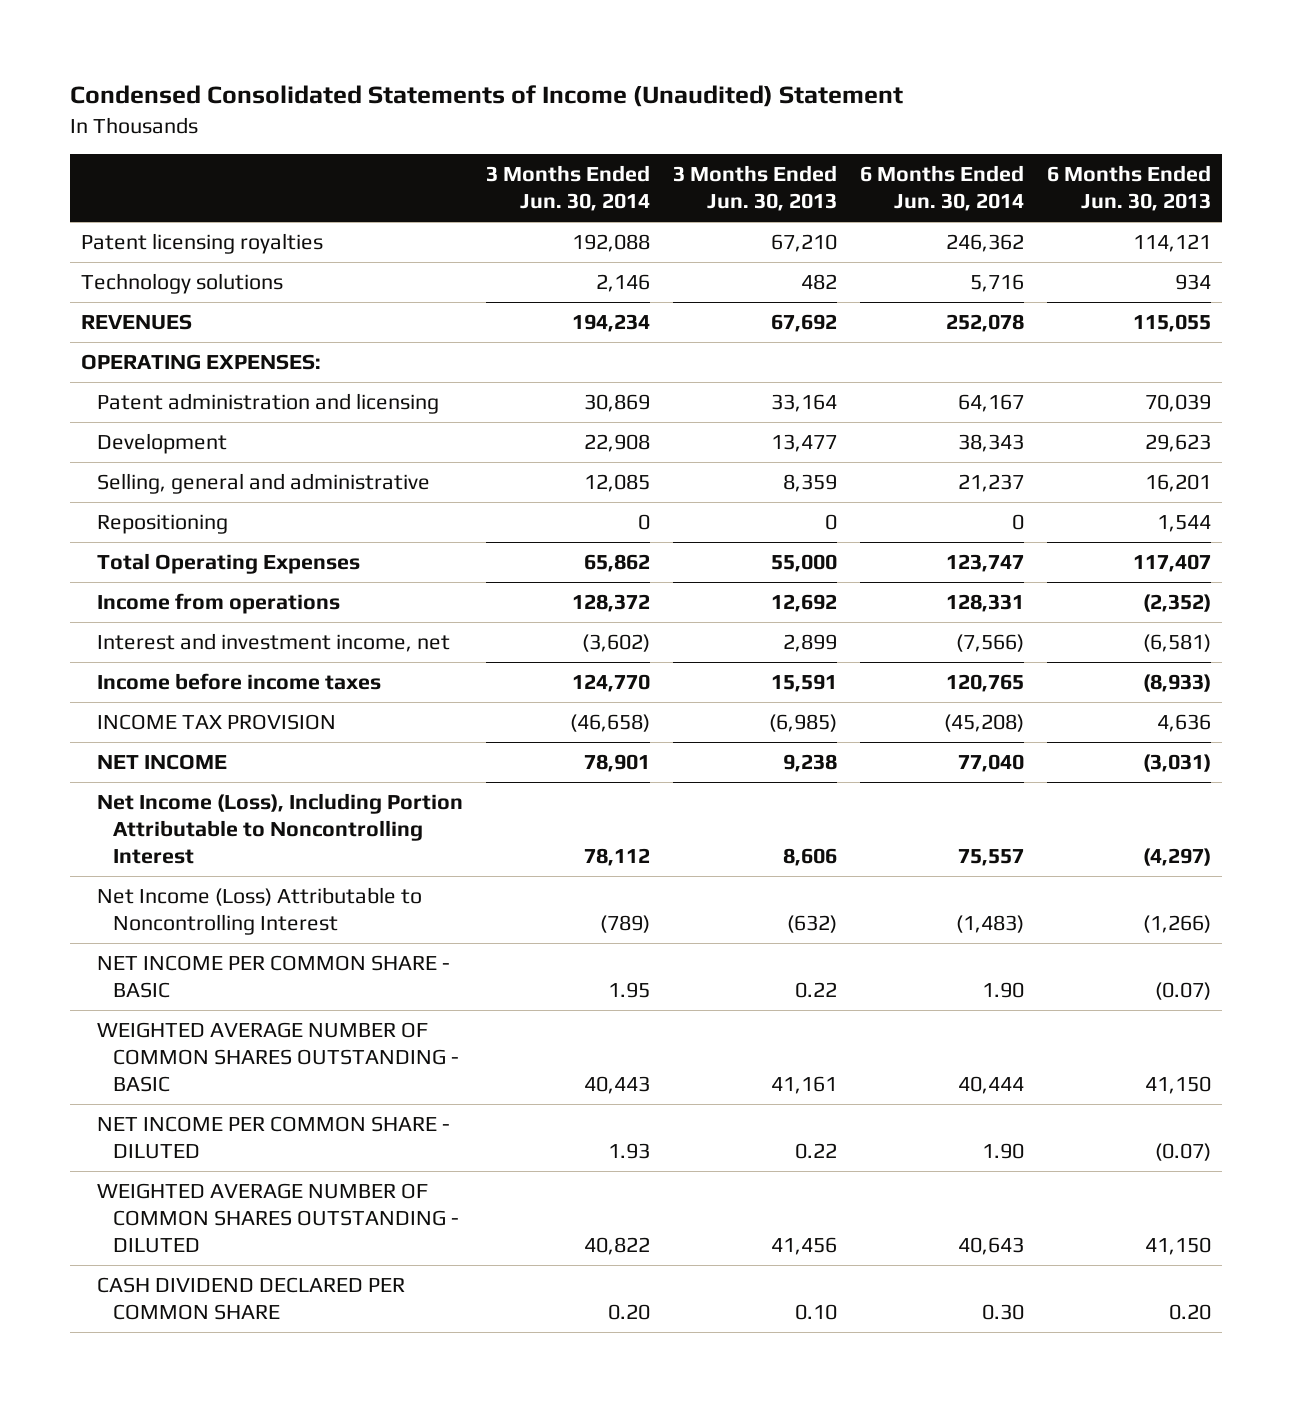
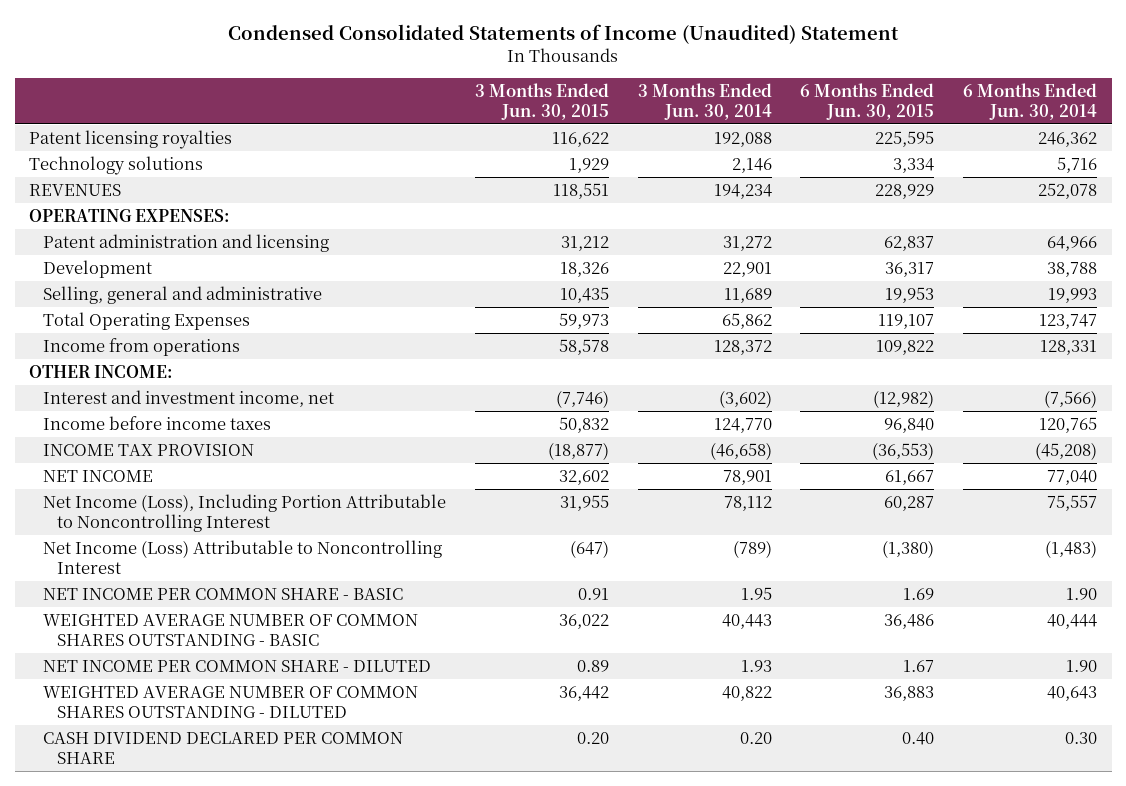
- | 3 Months Ended Jun. 30, 2014 | 3 Months Ended Jun. 30, 2013 | 6 Months Ended Jun. 30, 2014 | 6 Months Ended Jun. 30, 2013
+ | 3 Months Ended Jun. 30, 2015 | 3 Months Ended Jun. 30, 2014 | 6 Months Ended Jun. 30, 2015 | 6 Months Ended Jun. 30, 2014
- Patent administration and licensing | 30,869 | 33,164 | 64,167 | 70,039
- Development | 22,908 | 13,477 | 38,343 | 29,623
- Selling, general and administrative | 12,085 | 8,359 | 21,237 | 16,201
- Repositioning | 0 | 0 | 0 | 1,544
+ Patent administration and licensing | 31,212 | 31,272 | 62,837 | 64,966
+ Development | 18,326 | 22,901 | 36,317 | 38,788
+ Selling, general and administrative | 10,435 | 11,689 | 19,953 | 19,993
+ OTHER INCOME:

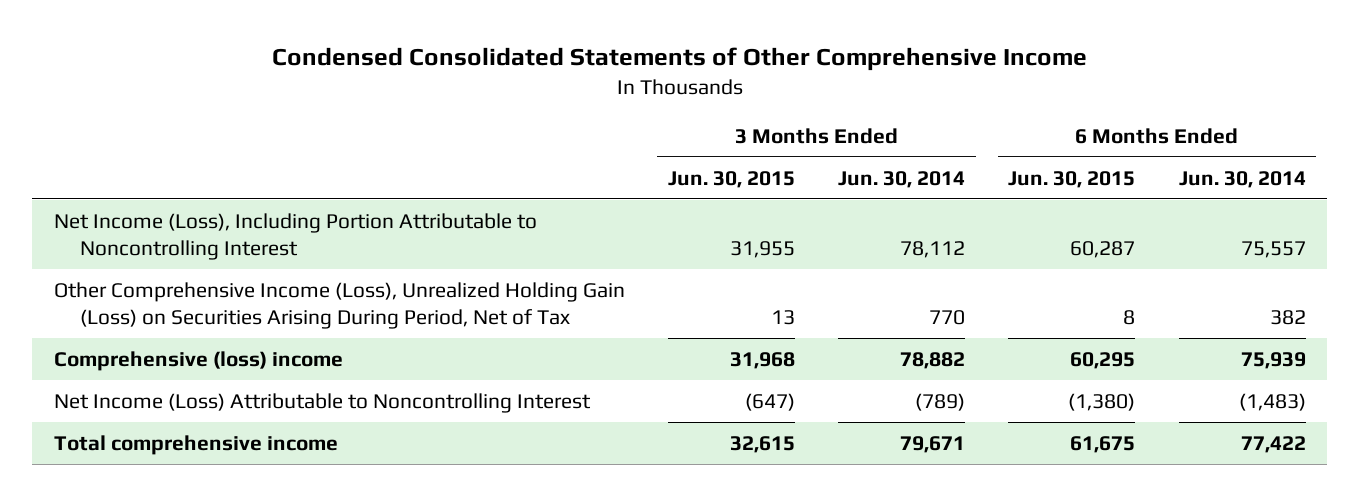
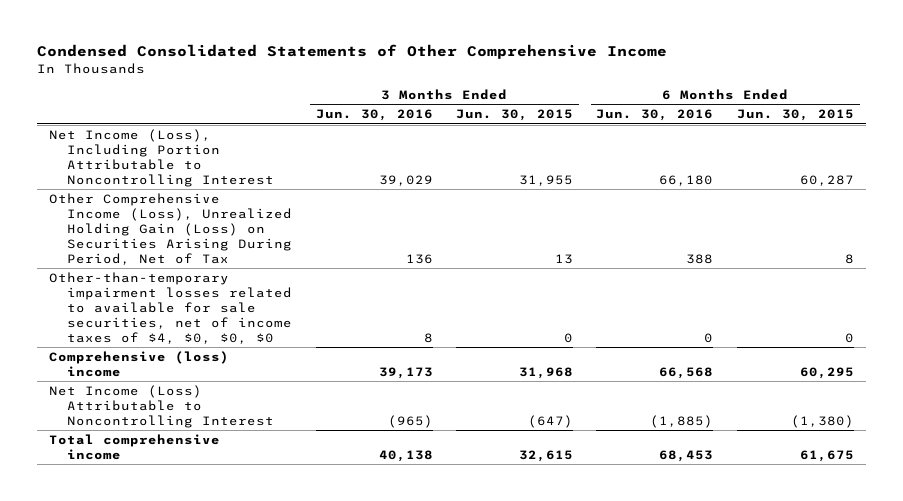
- | 3 Months Ended Jun. 30, 2015 | 3 Months Ended Jun. 30, 2014 | 6 Months Ended Jun. 30, 2015 | 6 Months Ended Jun. 30, 2014
+ | 3 Months Ended Jun. 30, 2016 | 3 Months Ended Jun. 30, 2015 | 6 Months Ended Jun. 30, 2016 | 6 Months Ended Jun. 30, 2015
+ Other-than-temporary impairment losses related to available for sale securities, net of income taxes of $4, $0, $0, $0 | 8 | 0 | 0 | 0

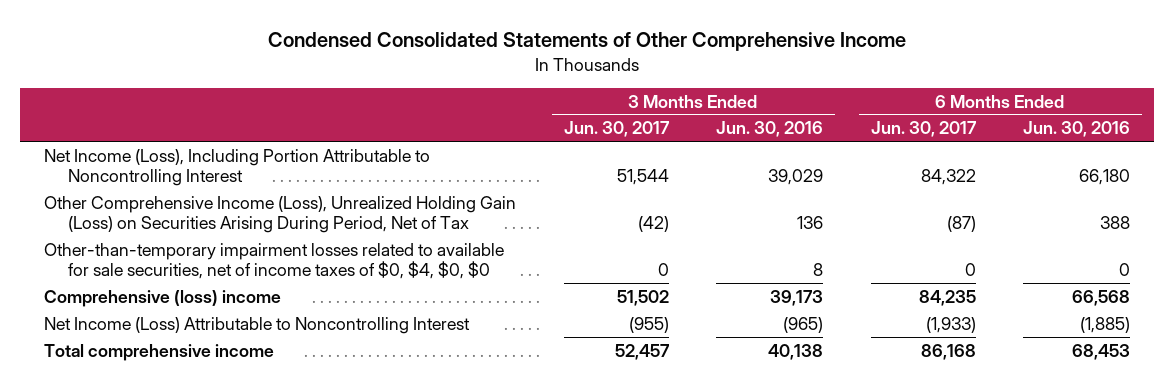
- | 3 Months Ended Jun. 30, 2016 | 3 Months Ended Jun. 30, 2015 | 6 Months Ended Jun. 30, 2016 | 6 Months Ended Jun. 30, 2015
+ | 3 Months Ended Jun. 30, 2017 | 3 Months Ended Jun. 30, 2016 | 6 Months Ended Jun. 30, 2017 | 6 Months Ended Jun. 30, 2016
- Other-than-temporary impairment losses related to available for sale securities, net of income taxes of $4, $0, $0, $0 | 8 | 0 | 0 | 0
+ Other-than-temporary impairment losses related to available for sale securities, net of income taxes of $0, $4, $0, $0 | 0 | 8 | 0 | 0

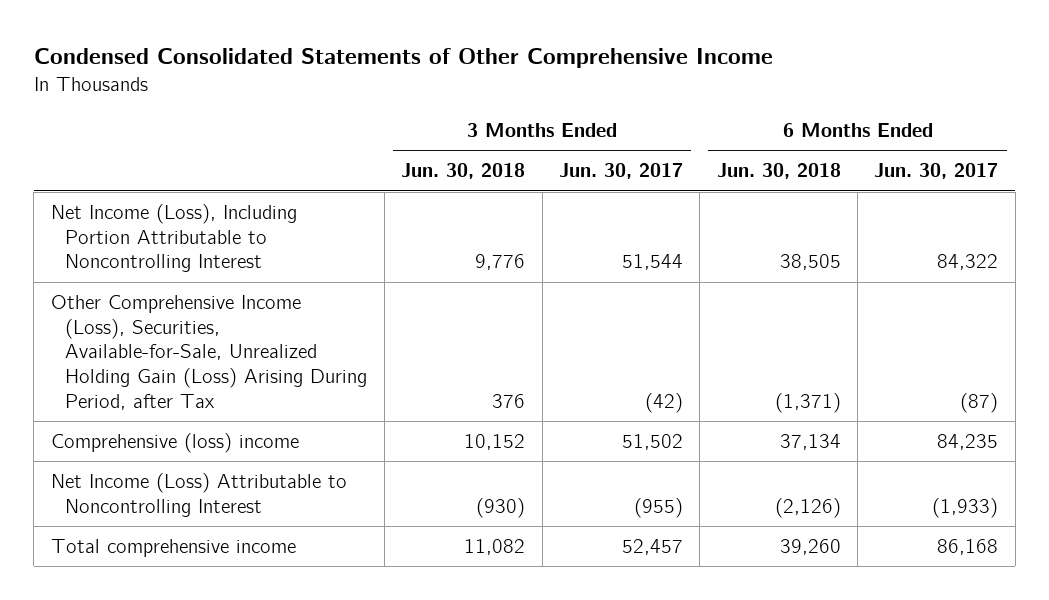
- | 3 Months Ended Jun. 30, 2017 | 3 Months Ended Jun. 30, 2016 | 6 Months Ended Jun. 30, 2017 | 6 Months Ended Jun. 30, 2016
+ | 3 Months Ended Jun. 30, 2018 | 3 Months Ended Jun. 30, 2017 | 6 Months Ended Jun. 30, 2018 | 6 Months Ended Jun. 30, 2017
- Other Comprehensive Income (Loss), Unrealized Holding Gain (Loss) on Securities Arising During Period, Net of Tax | (42) | 136 | (87) | 388
- Other-than-temporary impairment losses related to available for sale securities, net of income taxes of $0, $4, $0, $0 | 0 | 8 | 0 | 0
+ Other Comprehensive Income (Loss), Securities, Available-for-Sale, Unrealized Holding Gain (Loss) Arising During Period, after Tax | 376 | (42) | (1,371) | (87)

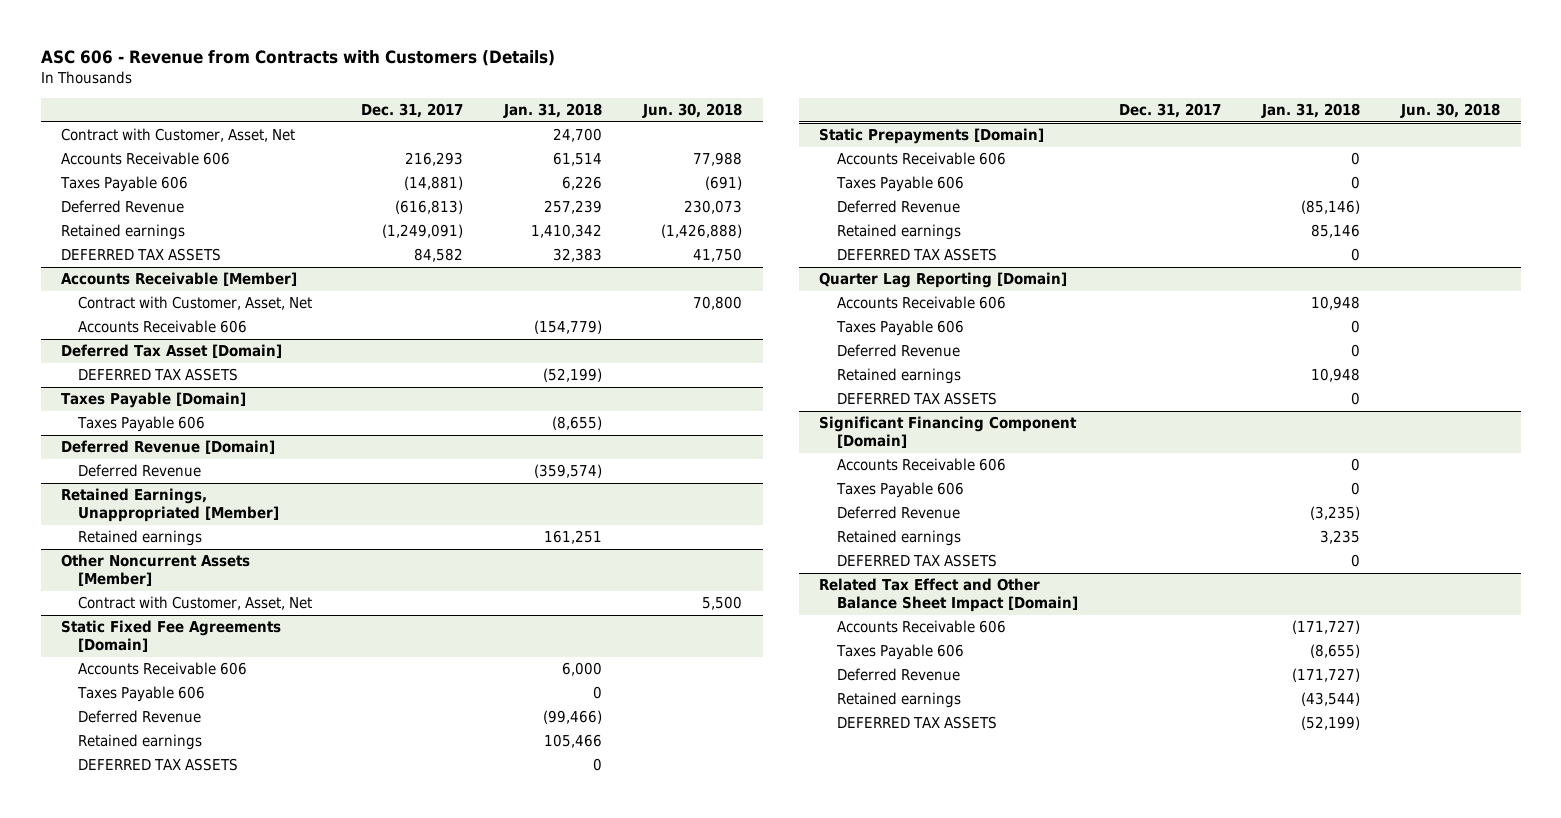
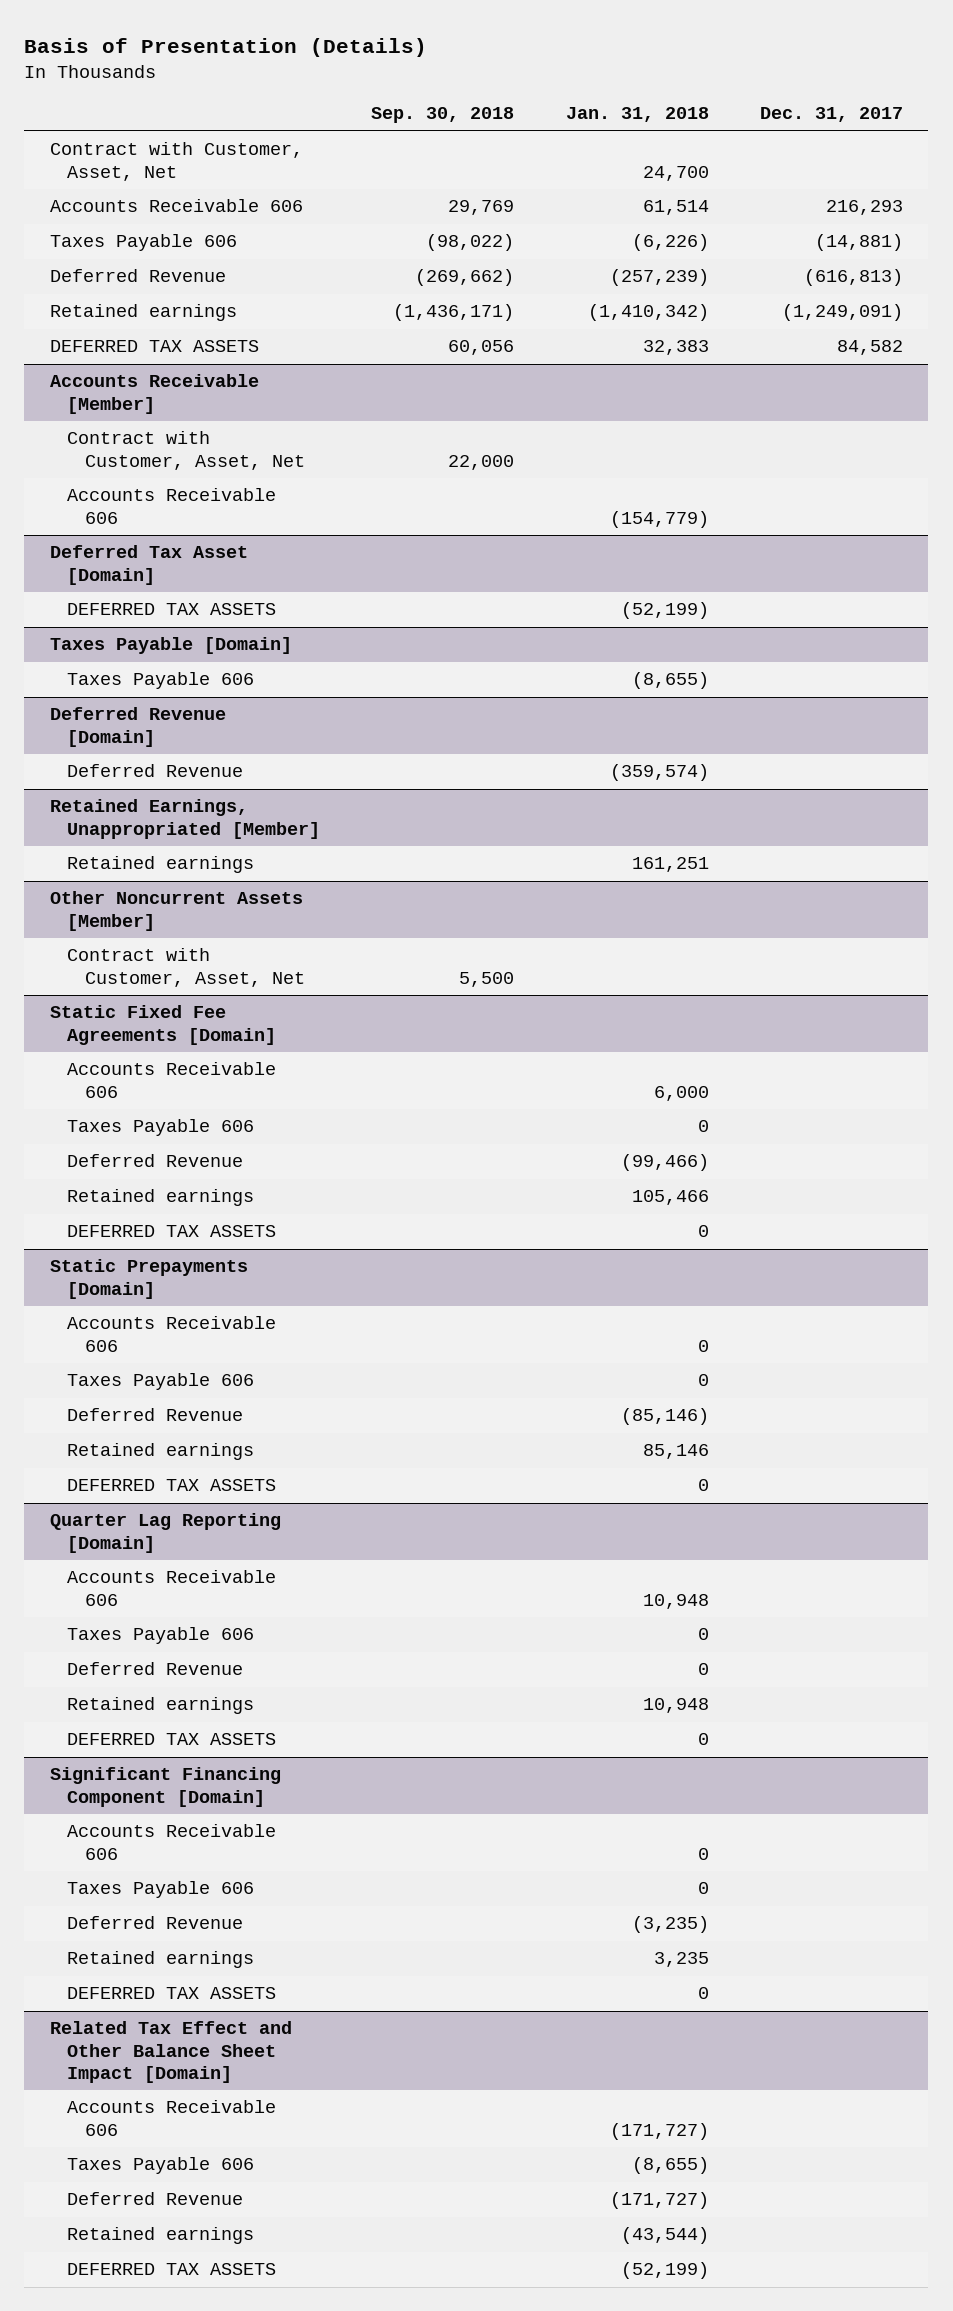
- ASC 606 - Revenue from Contracts with Customers (Details)
+ Basis of Presentation (Details)
- | Dec. 31, 2017 | Jan. 31, 2018 | Jun. 30, 2018
+ | Sep. 30, 2018 | Jan. 31, 2018 | Dec. 31, 2017
- Taxes Payable 606 | (14,881) | 6,226 | (691)
- Deferred Revenue | (616,813) | 257,239 | 230,073
- Retained earnings | (1,249,091) | 1,410,342 | (1,426,888)
+ Taxes Payable 606 | (98,022) | (6,226) | (14,881)
+ Deferred Revenue | (269,662) | (257,239) | (616,813)
+ Retained earnings | (1,436,171) | (1,410,342) | (1,249,091)

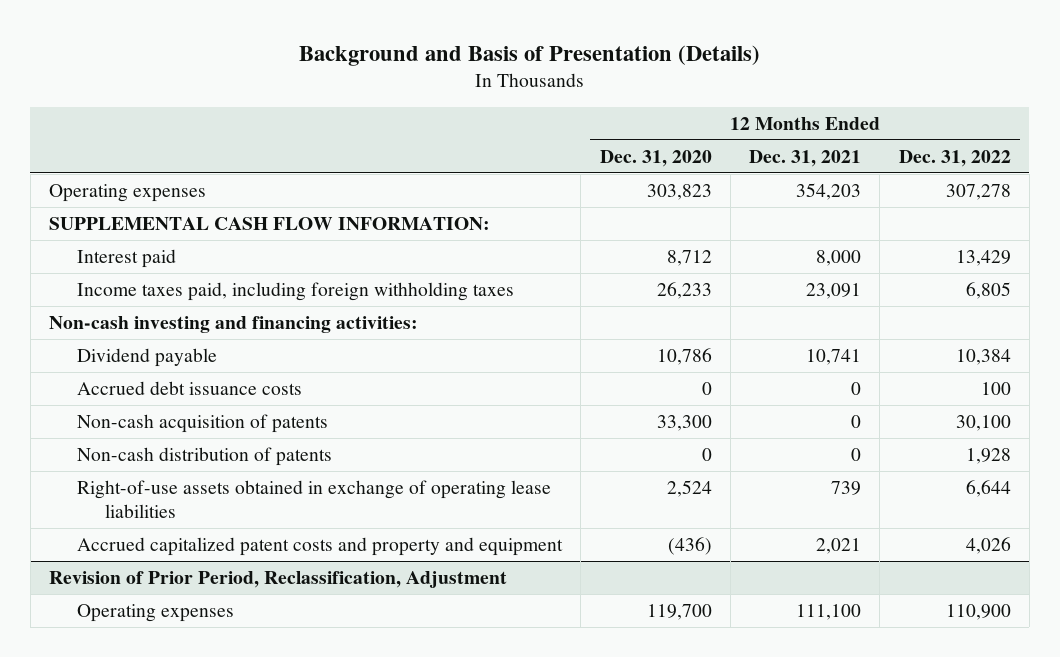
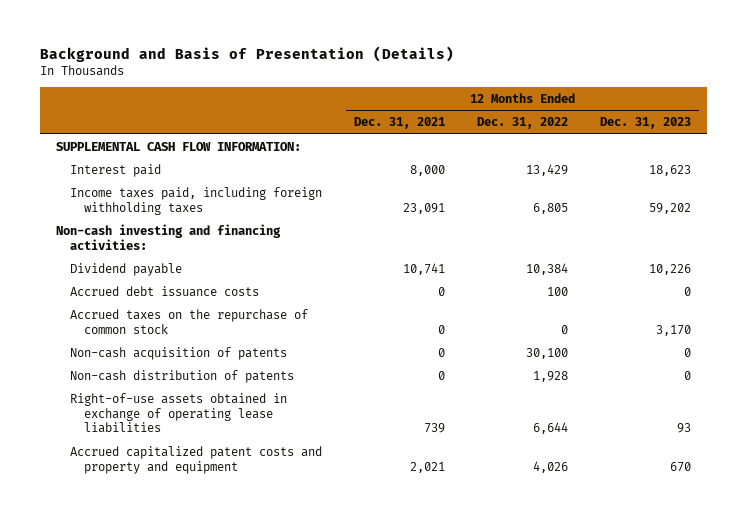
- | 12 Months Ended Dec. 31, 2020 | 12 Months Ended Dec. 31, 2021 | 12 Months Ended Dec. 31, 2022
+ | 12 Months Ended Dec. 31, 2021 | 12 Months Ended Dec. 31, 2022 | 12 Months Ended Dec. 31, 2023
- Operating expenses | 303,823 | 354,203 | 307,278
+ Accrued taxes on the repurchase of common stock | 0 | 0 | 3,170
- Revision of Prior Period, Reclassification, Adjustment
- Operating expenses | 119,700 | 111,100 | 110,900

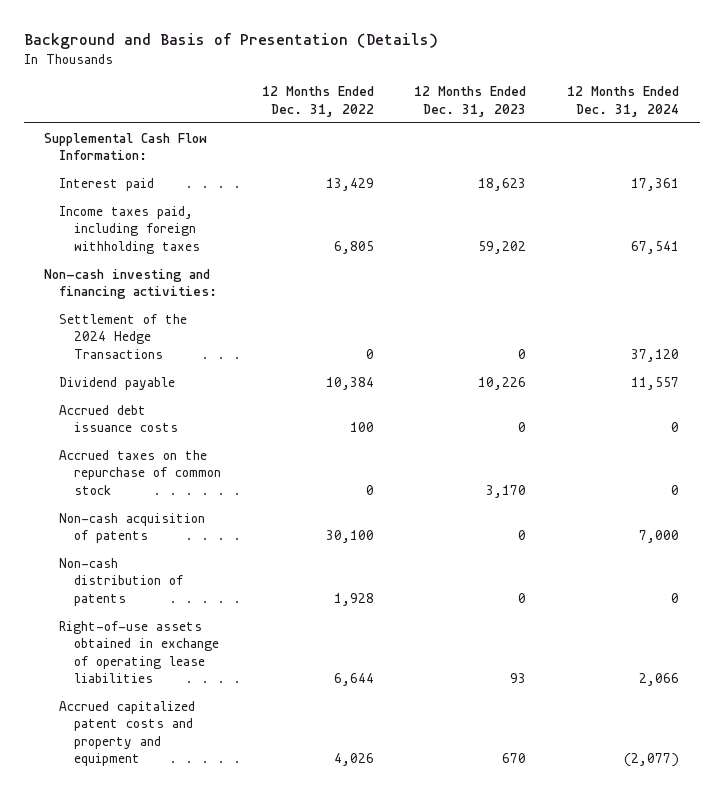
- | 12 Months Ended Dec. 31, 2021 | 12 Months Ended Dec. 31, 2022 | 12 Months Ended Dec. 31, 2023
+ | 12 Months Ended Dec. 31, 2022 | 12 Months Ended Dec. 31, 2023 | 12 Months Ended Dec. 31, 2024
- SUPPLEMENTAL CASH FLOW INFORMATION:
+ Supplemental Cash Flow Information:
+ Settlement of the 2024 Hedge Transactions | 0 | 0 | 37,120

